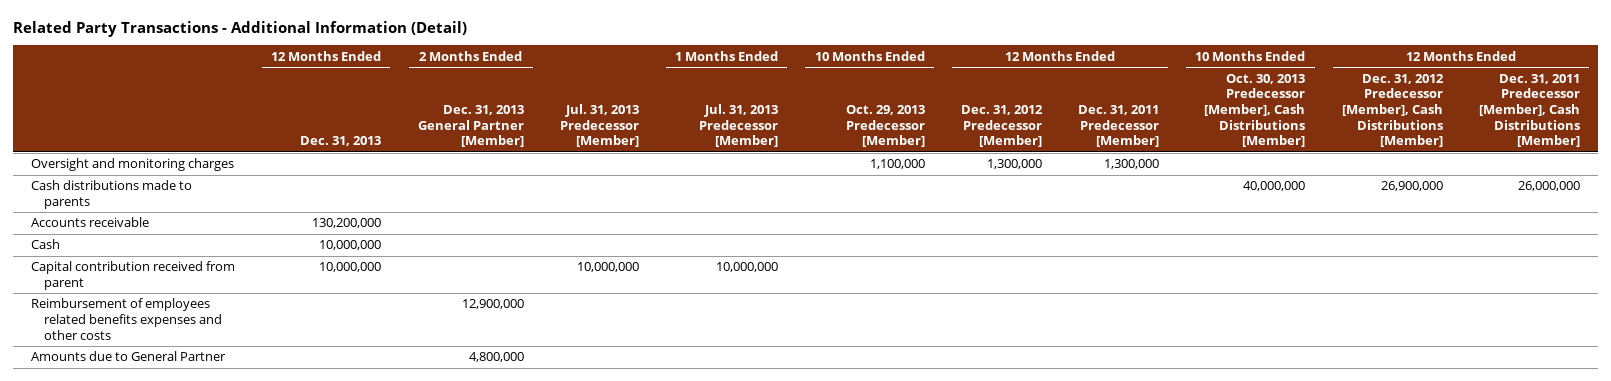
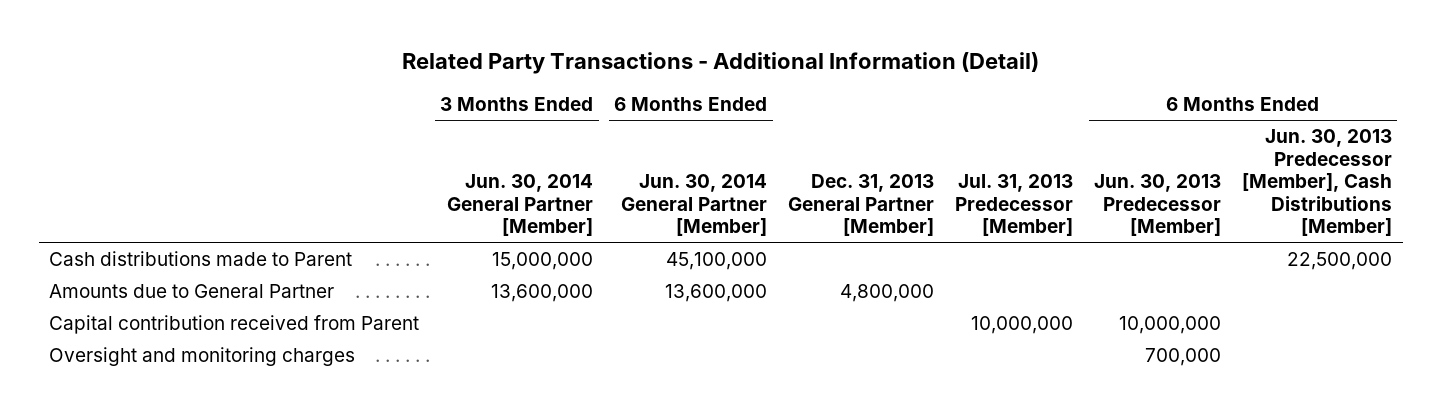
- | 12 Months Ended Dec. 31, 2013 | 2 Months Ended Dec. 31, 2013 General Partner [Member] | Jul. 31, 2013 Predecessor [Member] | 1 Months Ended Jul. 31, 2013 Predecessor [Member] | 10 Months Ended Oct. 29, 2013 Predecessor [Member] | 12 Months Ended Dec. 31, 2012 Predecessor [Member] | 12 Months Ended Dec. 31, 2011 Predecessor [Member] | 10 Months Ended Oct. 30, 2013 Predecessor [Member], Cash Distributions [Member] | 12 Months Ended Dec. 31, 2012 Predecessor [Member], Cash Distributions [Member] | 12 Months Ended Dec. 31, 2011 Predecessor [Member], Cash Distributions [Member]
+ | 3 Months Ended Jun. 30, 2014 General Partner [Member] | 6 Months Ended Jun. 30, 2014 General Partner [Member] | Dec. 31, 2013 General Partner [Member] | Jul. 31, 2013 Predecessor [Member] | 6 Months Ended Jun. 30, 2013 Predecessor [Member] | 6 Months Ended Jun. 30, 2013 Predecessor [Member], Cash Distributions [Member]
- Cash distributions made to parents | | | | | | | | 40,000,000 | 26,900,000 | 26,000,000
- Accounts receivable | 130,200,000 | | | | | | | | |
- Cash | 10,000,000 | | | | | | | | |
- Capital contribution received from parent | 10,000,000 | | 10,000,000 | 10,000,000 | | | | | |
- Reimbursement of employees related benefits expenses and other costs | | 12,900,000 | | | | | | | |
+ Cash distributions made to Parent | 15,000,000 | 45,100,000 | | | | 22,500,000
+ Capital contribution received from Parent | | | | 10,000,000 | 10,000,000 |
moved down: Oversight and monitoring charges | | | | | 700,000 |

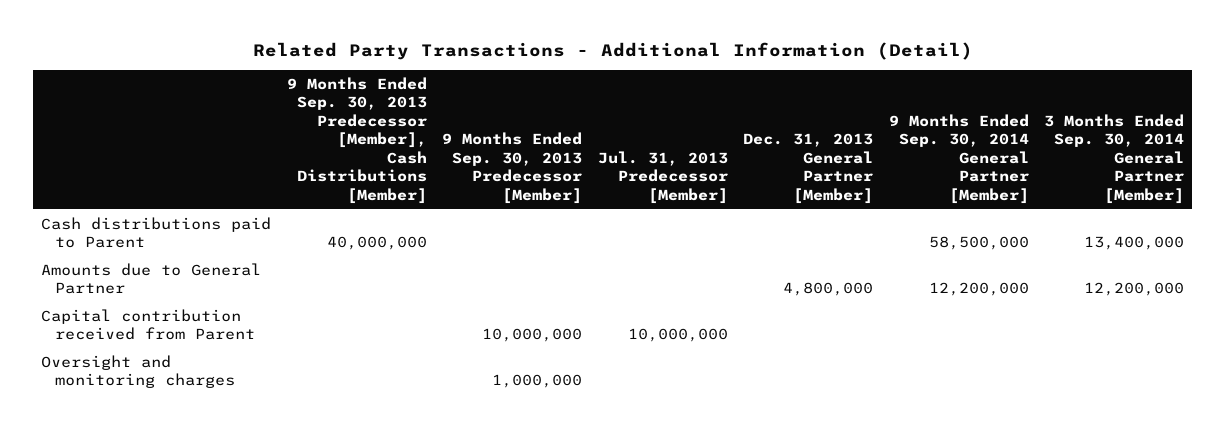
- | 3 Months Ended Jun. 30, 2014 General Partner [Member] | 6 Months Ended Jun. 30, 2014 General Partner [Member] | Dec. 31, 2013 General Partner [Member] | Jul. 31, 2013 Predecessor [Member] | 6 Months Ended Jun. 30, 2013 Predecessor [Member] | 6 Months Ended Jun. 30, 2013 Predecessor [Member], Cash Distributions [Member]
+ | 9 Months Ended Sep. 30, 2013 Predecessor [Member], Cash Distributions [Member] | 9 Months Ended Sep. 30, 2013 Predecessor [Member] | Jul. 31, 2013 Predecessor [Member] | Dec. 31, 2013 General Partner [Member] | 9 Months Ended Sep. 30, 2014 General Partner [Member] | 3 Months Ended Sep. 30, 2014 General Partner [Member]
- Cash distributions made to Parent | 15,000,000 | 45,100,000 | | | | 22,500,000
+ Cash distributions paid to Parent | 40,000,000 | | | | 58,500,000 | 13,400,000

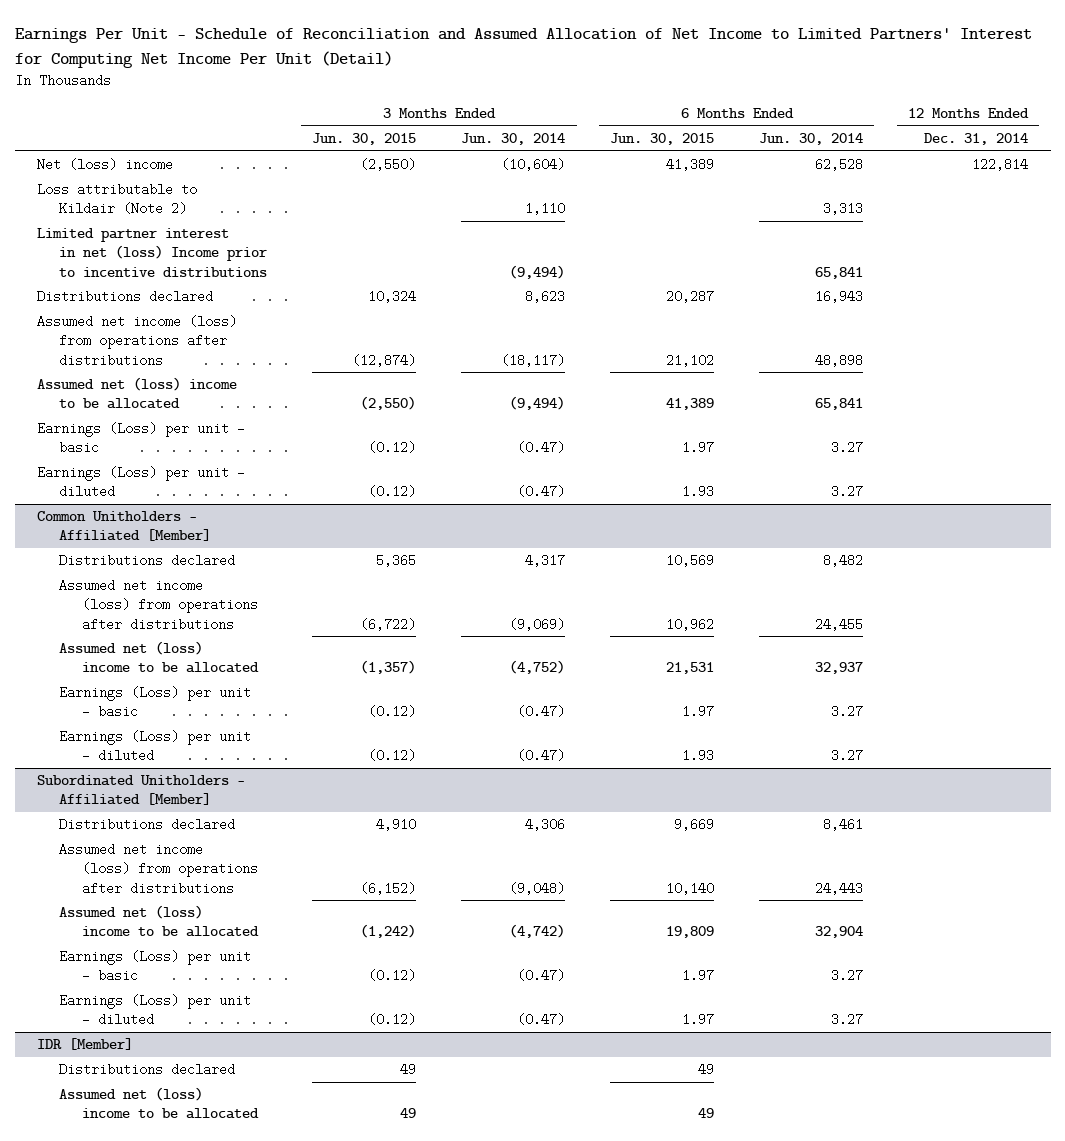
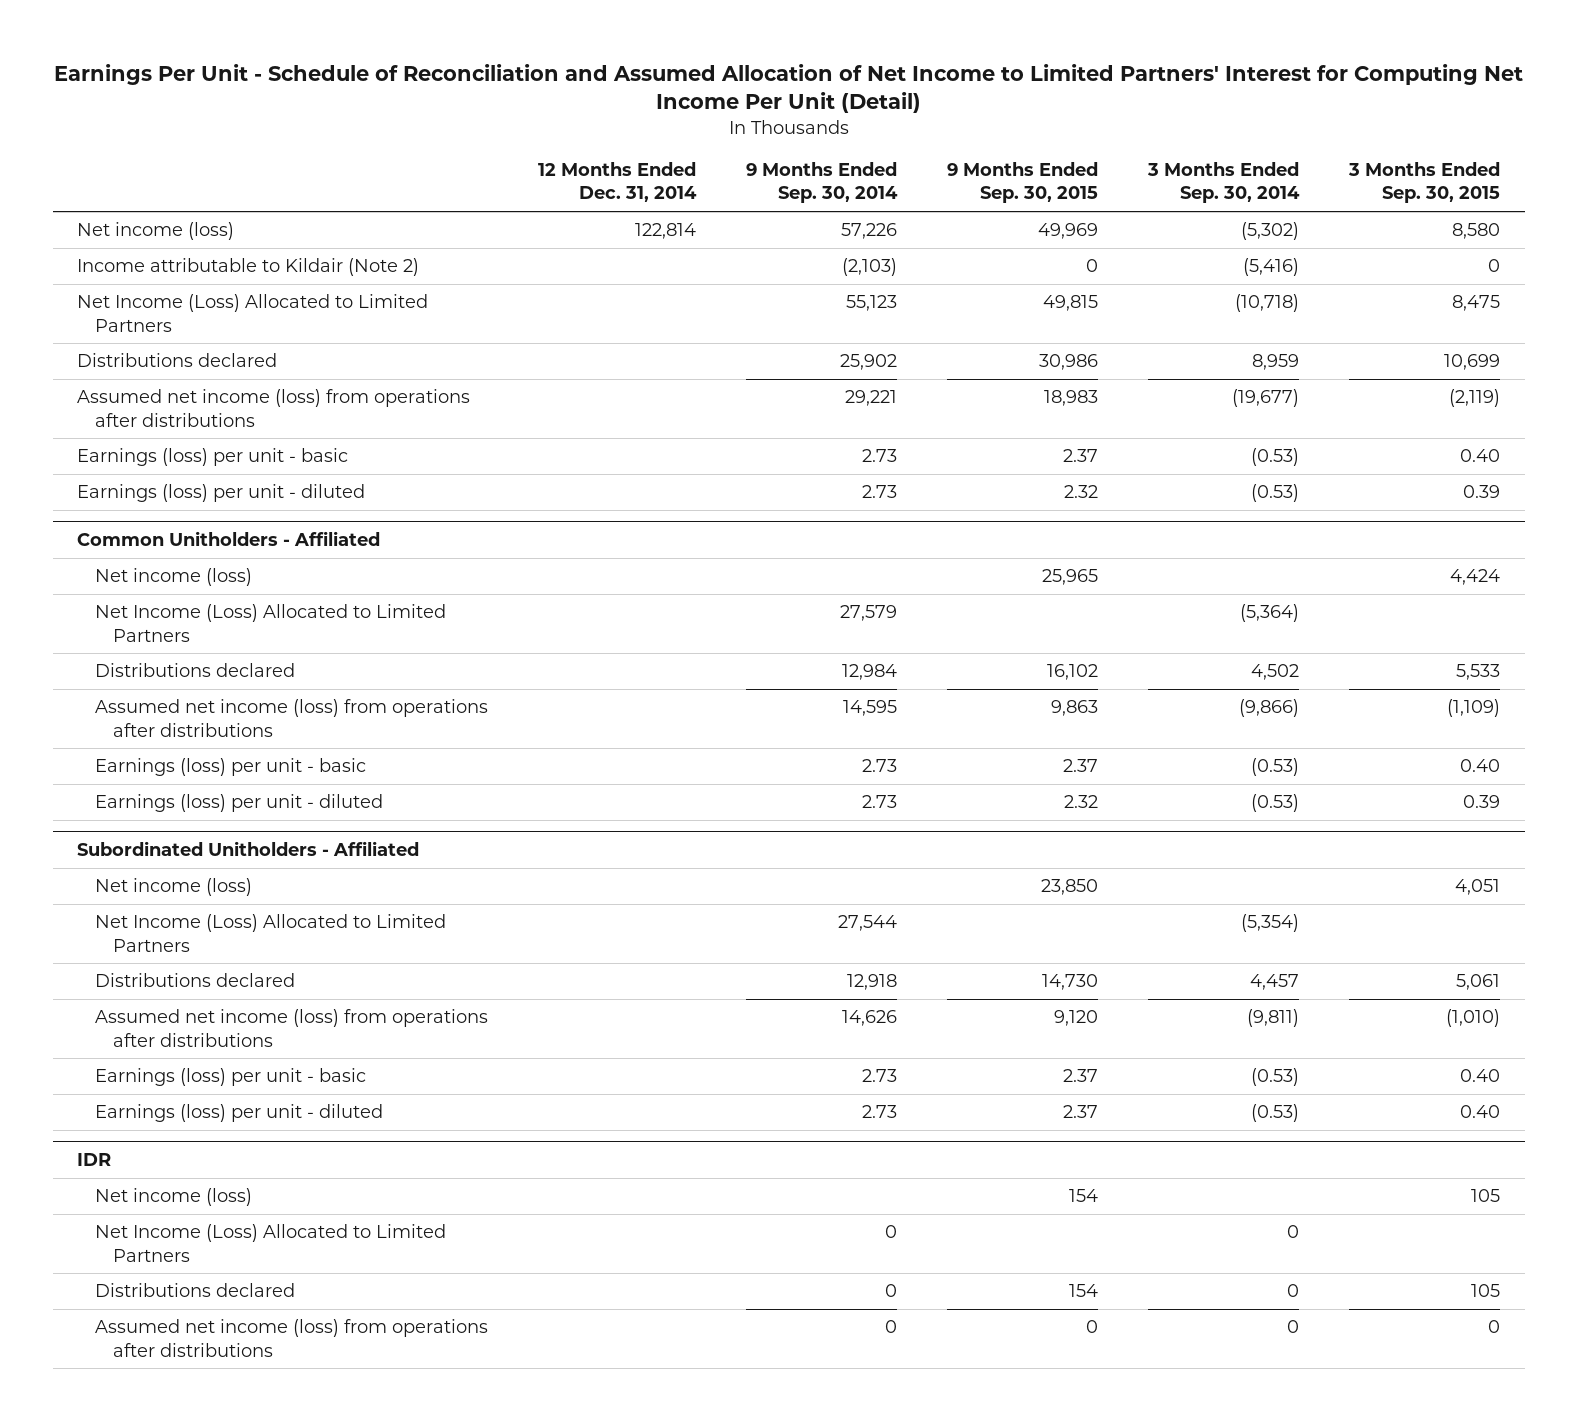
- | 3 Months Ended Jun. 30, 2015 | 3 Months Ended Jun. 30, 2014 | 6 Months Ended Jun. 30, 2015 | 6 Months Ended Jun. 30, 2014 | 12 Months Ended Dec. 31, 2014
+ | 12 Months Ended Dec. 31, 2014 | 9 Months Ended Sep. 30, 2014 | 9 Months Ended Sep. 30, 2015 | 3 Months Ended Sep. 30, 2014 | 3 Months Ended Sep. 30, 2015
- Net (loss) income | (2,550) | (10,604) | 41,389 | 62,528 | 122,814
- Loss attributable to Kildair (Note 2) | | 1,110 | | 3,313 |
- Limited partner interest in net (loss) Income prior to incentive distributions | | (9,494) | | 65,841 |
+ Net income (loss) | 122,814 | 57,226 | 49,969 | (5,302) | 8,580
+ Income attributable to Kildair (Note 2) | | (2,103) | 0 | (5,416) | 0
+ Net Income (Loss) Allocated to Limited Partners | | 55,123 | 49,815 | (10,718) | 8,475
- Assumed net (loss) income to be allocated | (2,550) | (9,494) | 41,389 | 65,841 |
- Earnings (Loss) per unit - basic | (0.12) | (0.47) | 1.97 | 3.27 |
- Earnings (Loss) per unit - diluted | (0.12) | (0.47) | 1.93 | 3.27 |
- Common Unitholders - Affiliated [Member]
+ Earnings (loss) per unit - basic | | 2.73 | 2.37 | (0.53) | 0.40
+ Earnings (loss) per unit - diluted | | 2.73 | 2.32 | (0.53) | 0.39
+ Common Unitholders - Affiliated
+ Net income (loss) | | | 25,965 | | 4,424
+ Net Income (Loss) Allocated to Limited Partners | | 27,579 | | (5,364) |
- Assumed net (loss) income to be allocated | (1,357) | (4,752) | 21,531 | 32,937 |
- Earnings (Loss) per unit - basic | (0.12) | (0.47) | 1.97 | 3.27 |
- Earnings (Loss) per unit - diluted | (0.12) | (0.47) | 1.93 | 3.27 |
- Subordinated Unitholders - Affiliated [Member]
+ Earnings (loss) per unit - basic | | 2.73 | 2.37 | (0.53) | 0.40
+ Earnings (loss) per unit - diluted | | 2.73 | 2.32 | (0.53) | 0.39
+ Subordinated Unitholders - Affiliated
+ Net income (loss) | | | 23,850 | | 4,051
+ Net Income (Loss) Allocated to Limited Partners | | 27,544 | | (5,354) |
- Assumed net (loss) income to be allocated | (1,242) | (4,742) | 19,809 | 32,904 |
- Earnings (Loss) per unit - basic | (0.12) | (0.47) | 1.97 | 3.27 |
- Earnings (Loss) per unit - diluted | (0.12) | (0.47) | 1.97 | 3.27 |
- IDR [Member]
+ Earnings (loss) per unit - basic | | 2.73 | 2.37 | (0.53) | 0.40
+ Earnings (loss) per unit - diluted | | 2.73 | 2.37 | (0.53) | 0.40
+ IDR
+ Net income (loss) | | | 154 | | 105
+ Net Income (Loss) Allocated to Limited Partners | | 0 | | 0 |
- Assumed net (loss) income to be allocated | 49 | | 49 | |
+ Assumed net income (loss) from operations after distributions | | 0 | 0 | 0 | 0

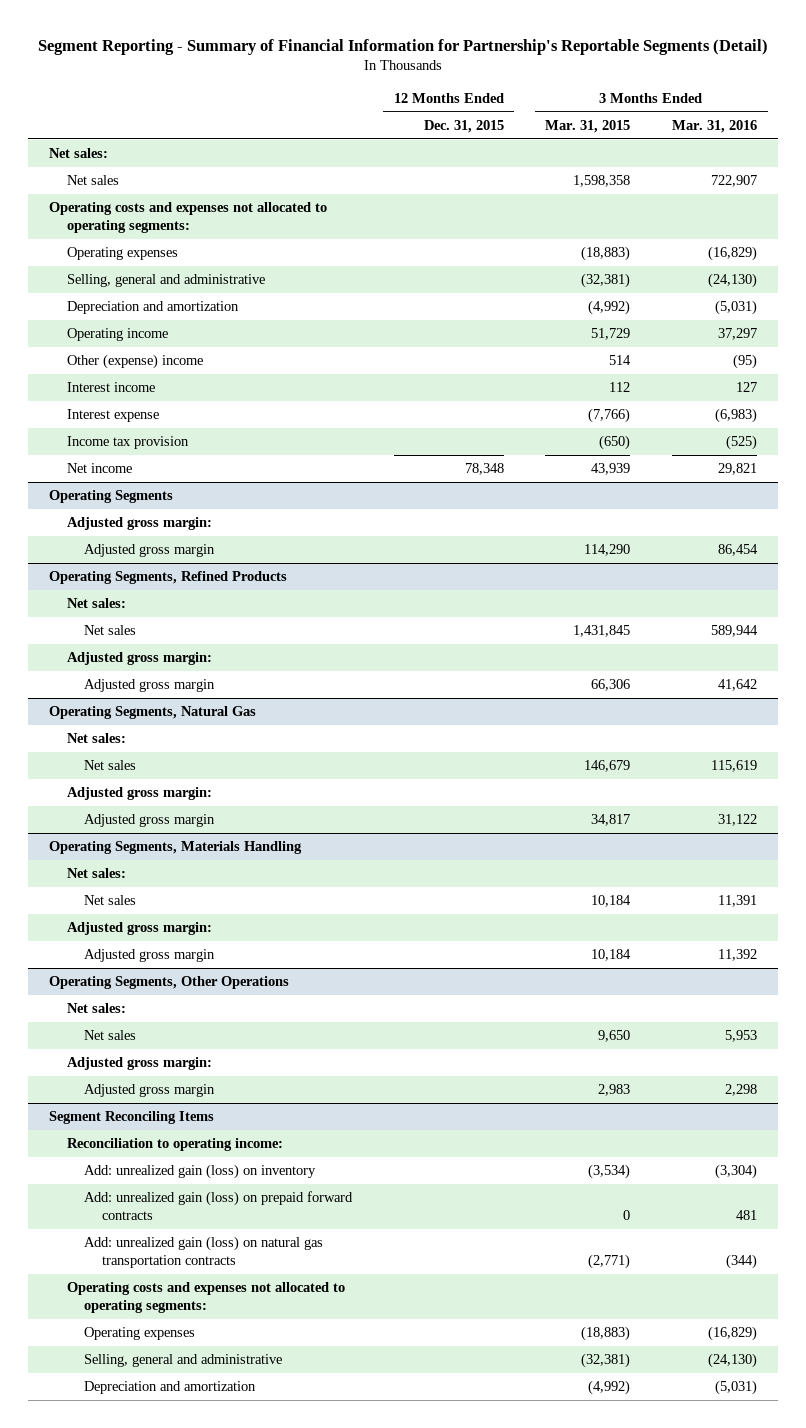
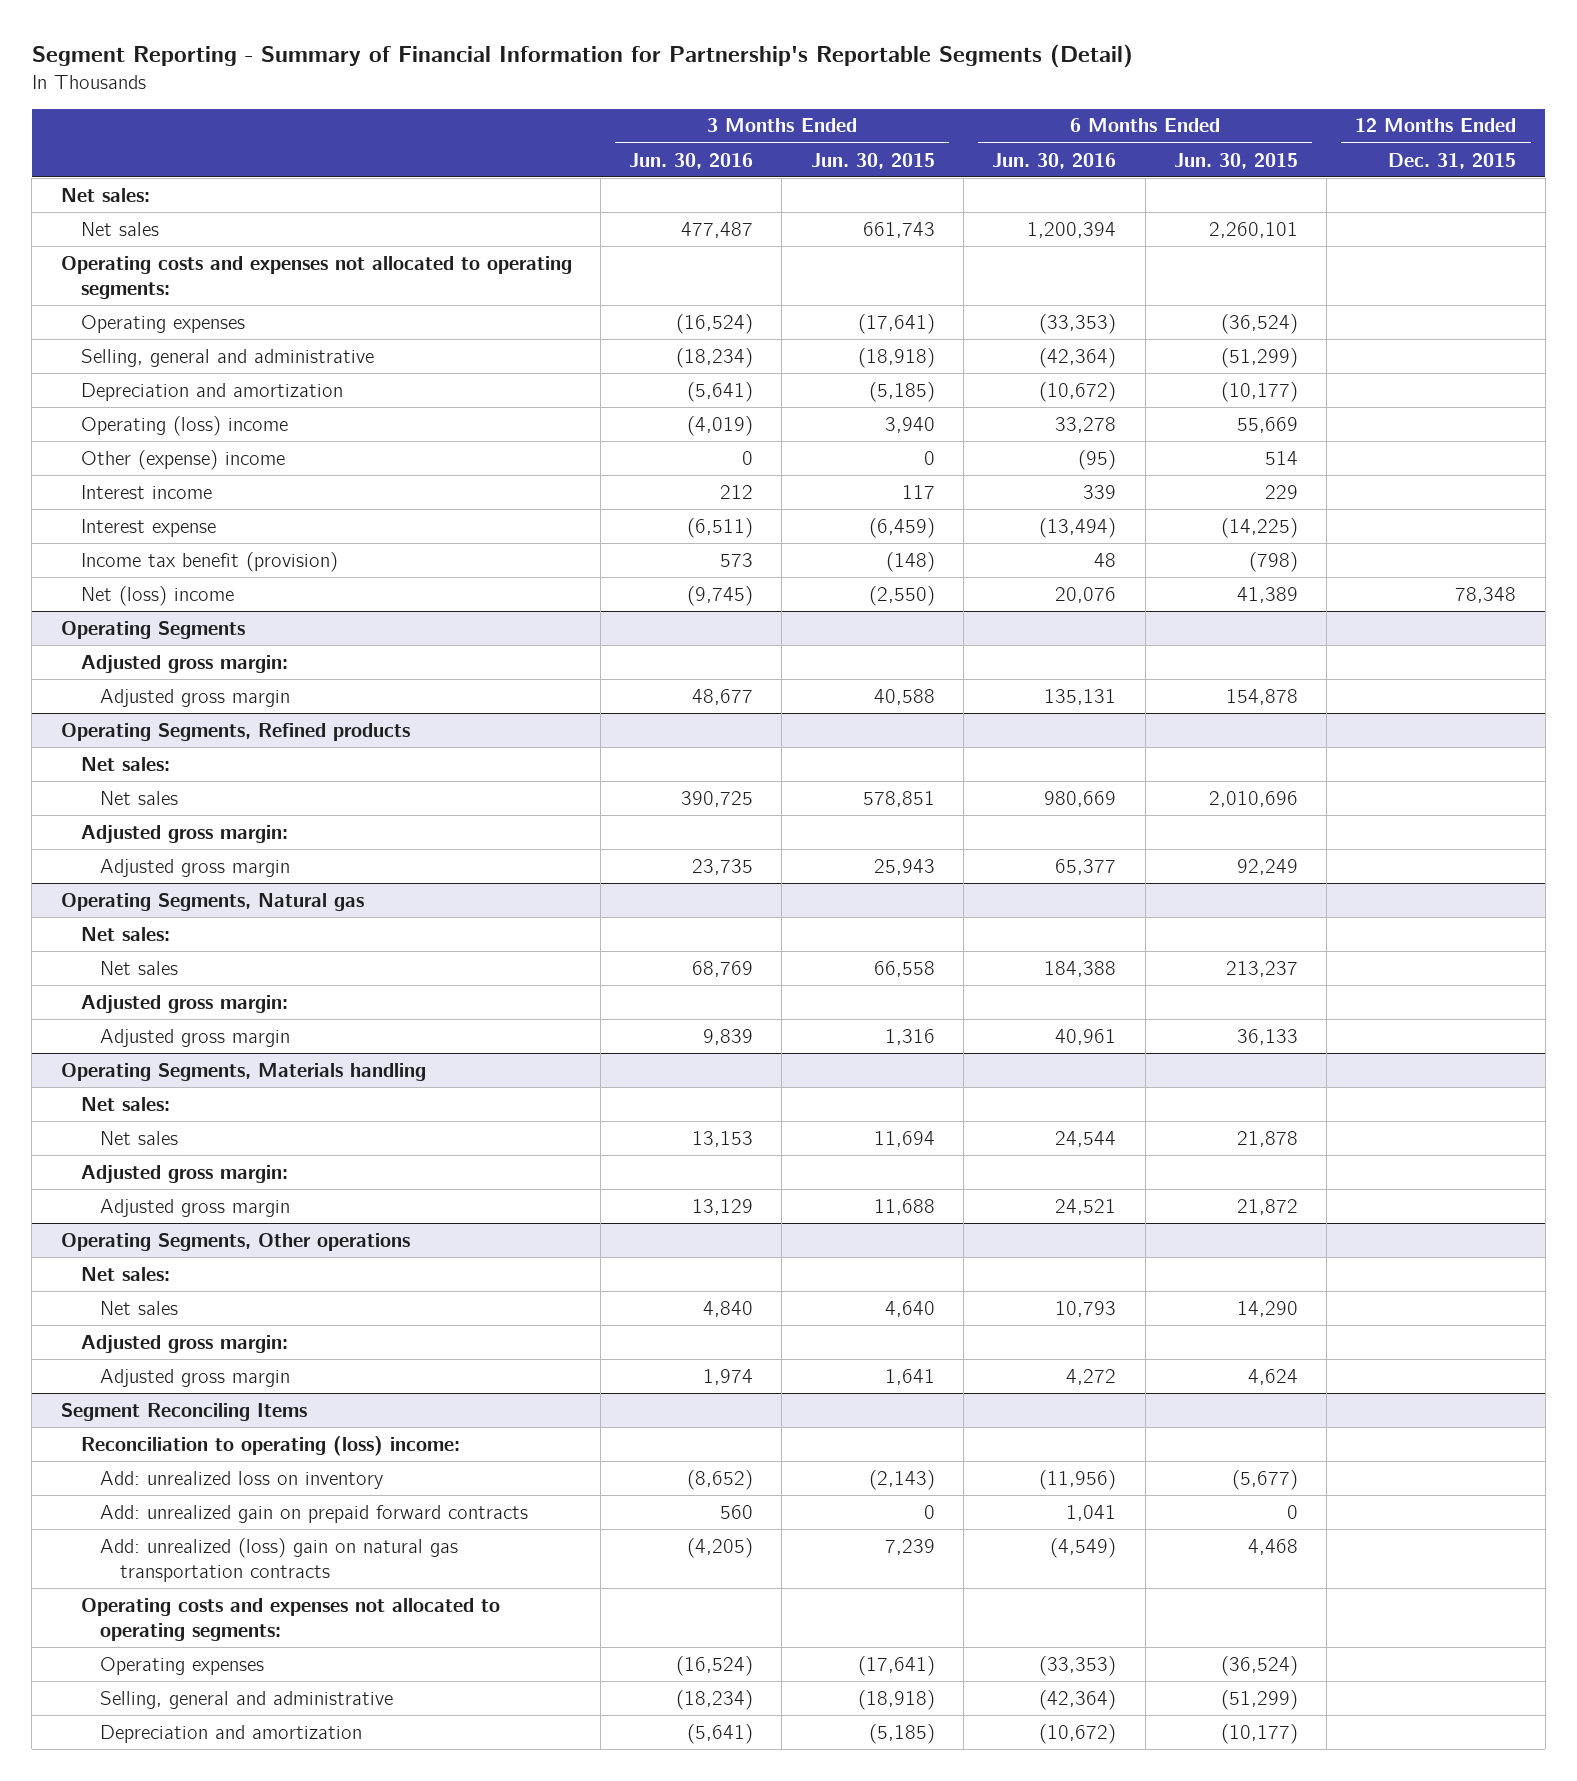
- | 12 Months Ended Dec. 31, 2015 | 3 Months Ended Mar. 31, 2015 | 3 Months Ended Mar. 31, 2016
+ | 3 Months Ended Jun. 30, 2016 | 3 Months Ended Jun. 30, 2015 | 6 Months Ended Jun. 30, 2016 | 6 Months Ended Jun. 30, 2015 | 12 Months Ended Dec. 31, 2015
- Operating income | | 51,729 | 37,297
+ Operating (loss) income | (4,019) | 3,940 | 33,278 | 55,669 |
- Income tax provision | | (650) | (525)
- Net income | 78,348 | 43,939 | 29,821
+ Income tax benefit (provision) | 573 | (148) | 48 | (798) |
+ Net (loss) income | (9,745) | (2,550) | 20,076 | 41,389 | 78,348
- Operating Segments, Refined Products
+ Operating Segments, Refined products
- Operating Segments, Natural Gas
+ Operating Segments, Natural gas
- Operating Segments, Materials Handling
+ Operating Segments, Materials handling
- Operating Segments, Other Operations
+ Operating Segments, Other operations
@ Segment Reconciling Items
- Reconciliation to operating income:
- Add: unrealized gain (loss) on inventory | | (3,534) | (3,304)
- Add: unrealized gain (loss) on prepaid forward contracts | | 0 | 481
- Add: unrealized gain (loss) on natural gas transportation contracts | | (2,771) | (344)
+ Reconciliation to operating (loss) income:
+ Add: unrealized loss on inventory | (8,652) | (2,143) | (11,956) | (5,677) |
+ Add: unrealized gain on prepaid forward contracts | 560 | 0 | 1,041 | 0 |
+ Add: unrealized (loss) gain on natural gas transportation contracts | (4,205) | 7,239 | (4,549) | 4,468 |

